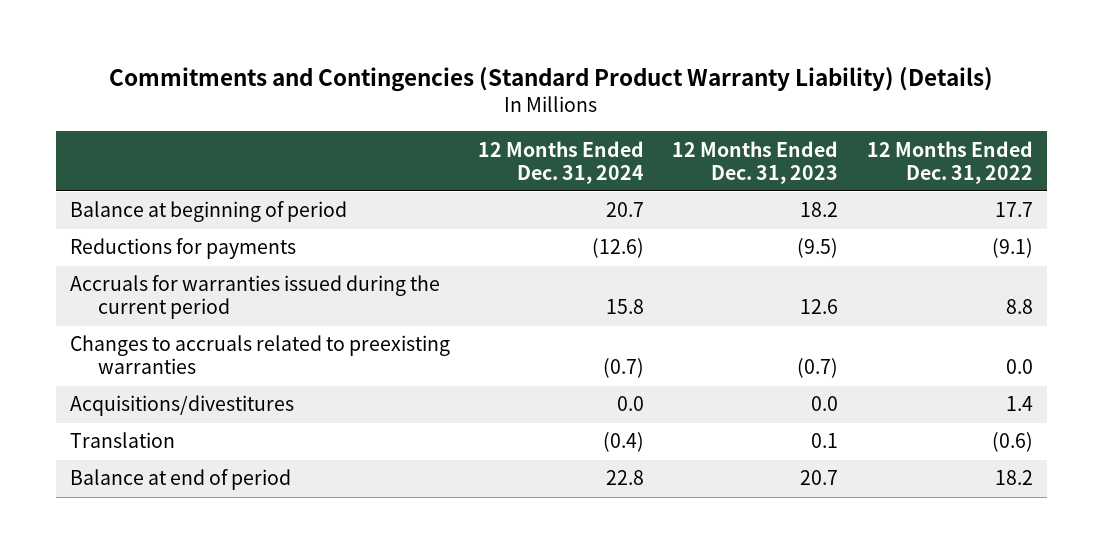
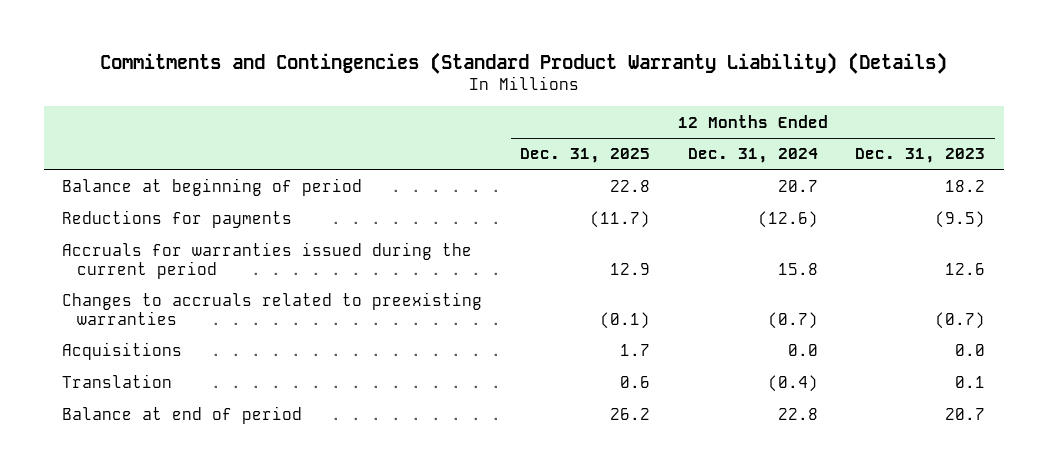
- | 12 Months Ended Dec. 31, 2024 | 12 Months Ended Dec. 31, 2023 | 12 Months Ended Dec. 31, 2022
+ | 12 Months Ended Dec. 31, 2025 | 12 Months Ended Dec. 31, 2024 | 12 Months Ended Dec. 31, 2023
- Acquisitions/divestitures | 0.0 | 0.0 | 1.4
+ Acquisitions | 1.7 | 0.0 | 0.0

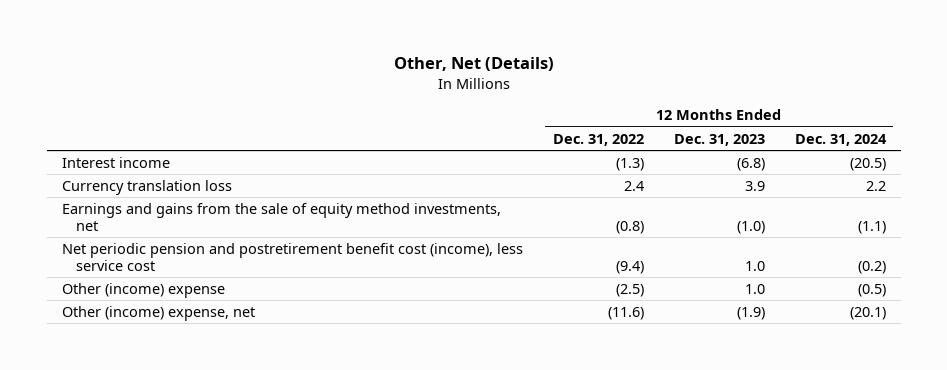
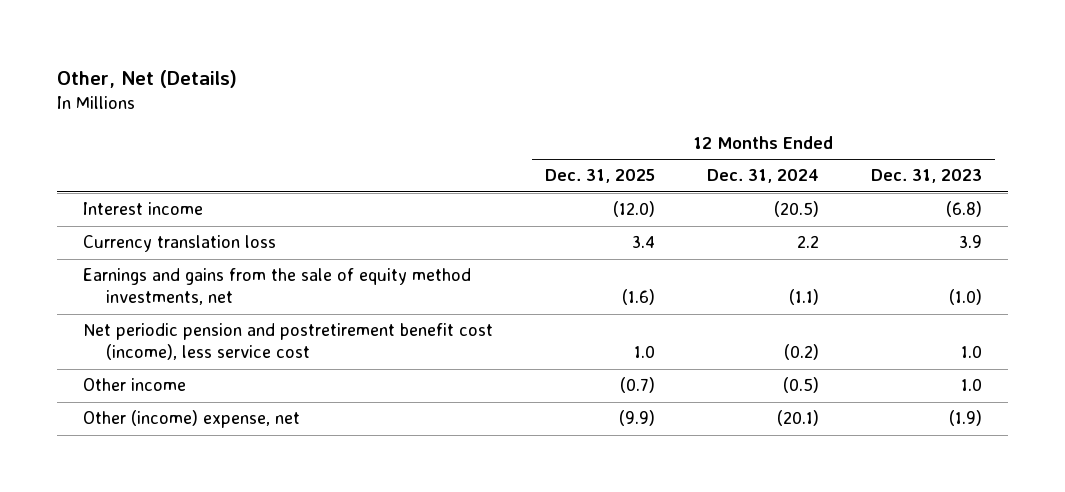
- | 12 Months Ended Dec. 31, 2022 | 12 Months Ended Dec. 31, 2023 | 12 Months Ended Dec. 31, 2024
+ | 12 Months Ended Dec. 31, 2025 | 12 Months Ended Dec. 31, 2024 | 12 Months Ended Dec. 31, 2023
- Other (income) expense | (2.5) | 1.0 | (0.5)
+ Other income | (0.7) | (0.5) | 1.0

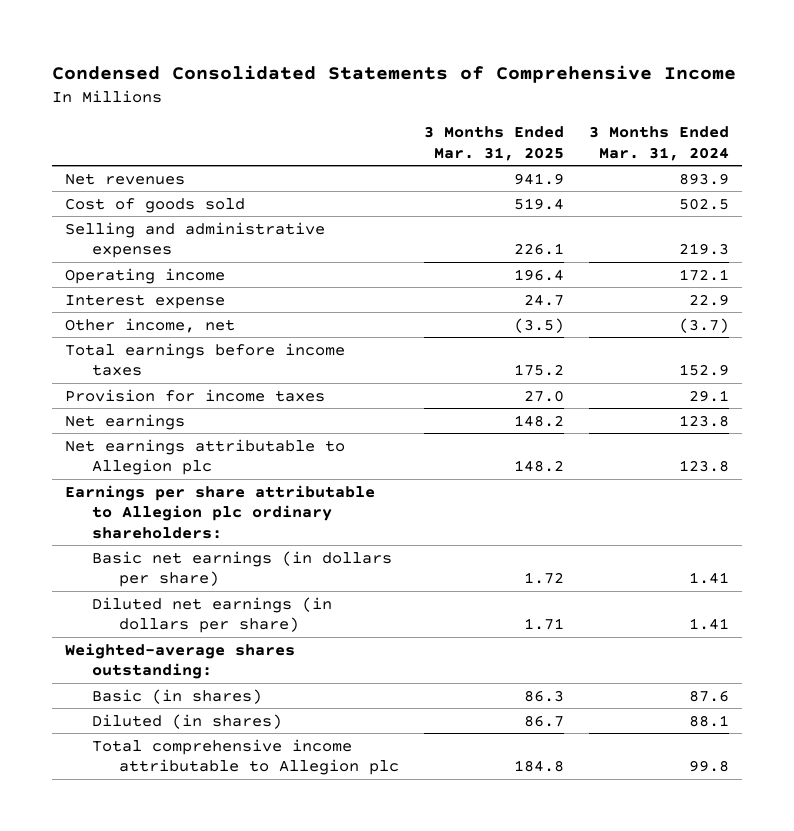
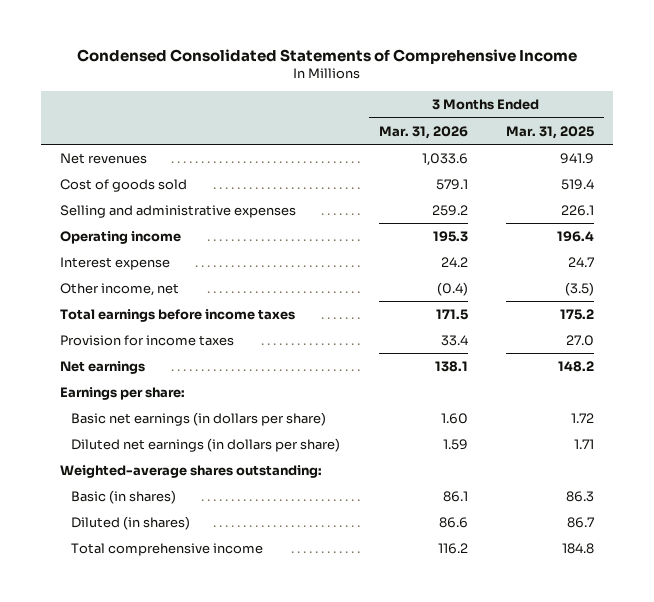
- | 3 Months Ended Mar. 31, 2025 | 3 Months Ended Mar. 31, 2024
+ | 3 Months Ended Mar. 31, 2026 | 3 Months Ended Mar. 31, 2025
- Net earnings attributable to Allegion plc | 148.2 | 123.8
- Earnings per share attributable to Allegion plc ordinary shareholders:
+ Earnings per share:
- Total comprehensive income attributable to Allegion plc | 184.8 | 99.8
+ Total comprehensive income | 116.2 | 184.8

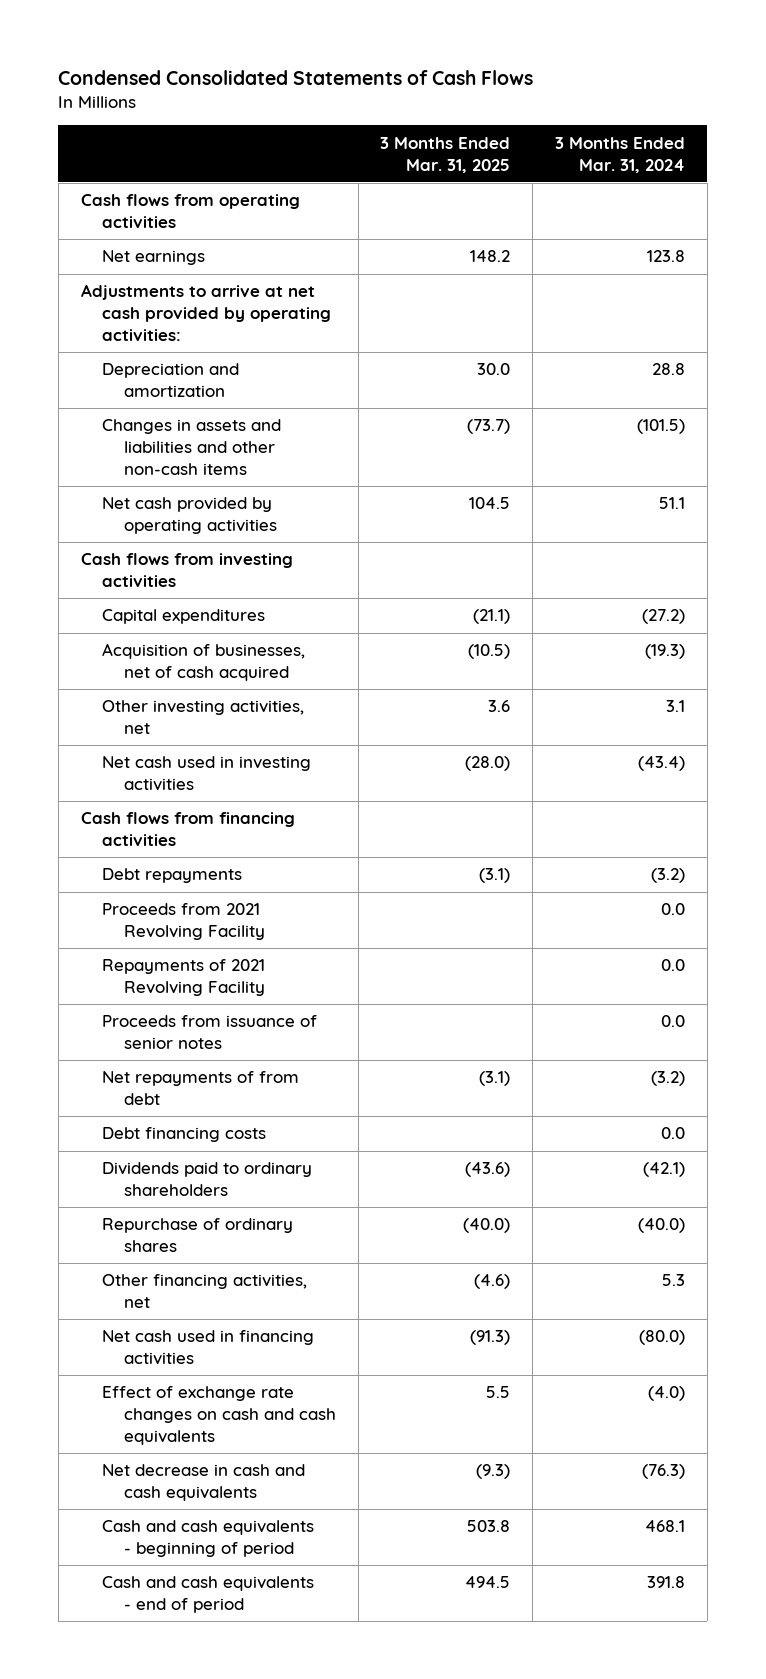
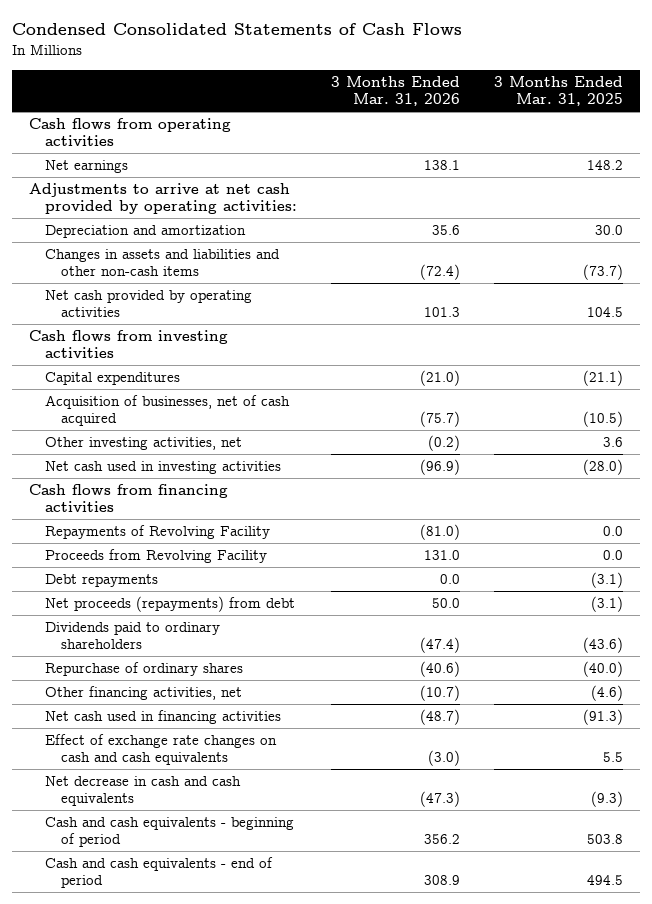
- | 3 Months Ended Mar. 31, 2025 | 3 Months Ended Mar. 31, 2024
+ | 3 Months Ended Mar. 31, 2026 | 3 Months Ended Mar. 31, 2025
+ Repayments of Revolving Facility | (81.0) | 0.0
+ Proceeds from Revolving Facility | 131.0 | 0.0
- Proceeds from 2021 Revolving Facility | | 0.0
- Repayments of 2021 Revolving Facility | | 0.0
- Proceeds from issuance of senior notes | | 0.0
- Net repayments of from debt | (3.1) | (3.2)
- Debt financing costs | | 0.0
+ Net proceeds (repayments) from debt | 50.0 | (3.1)

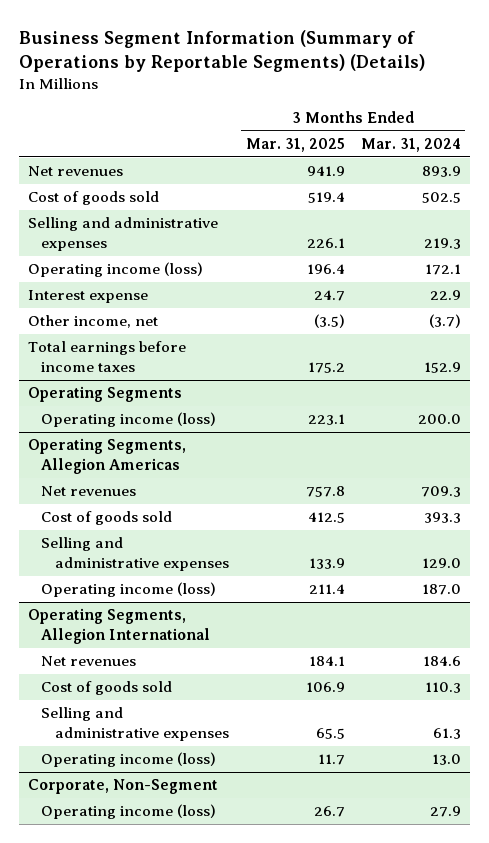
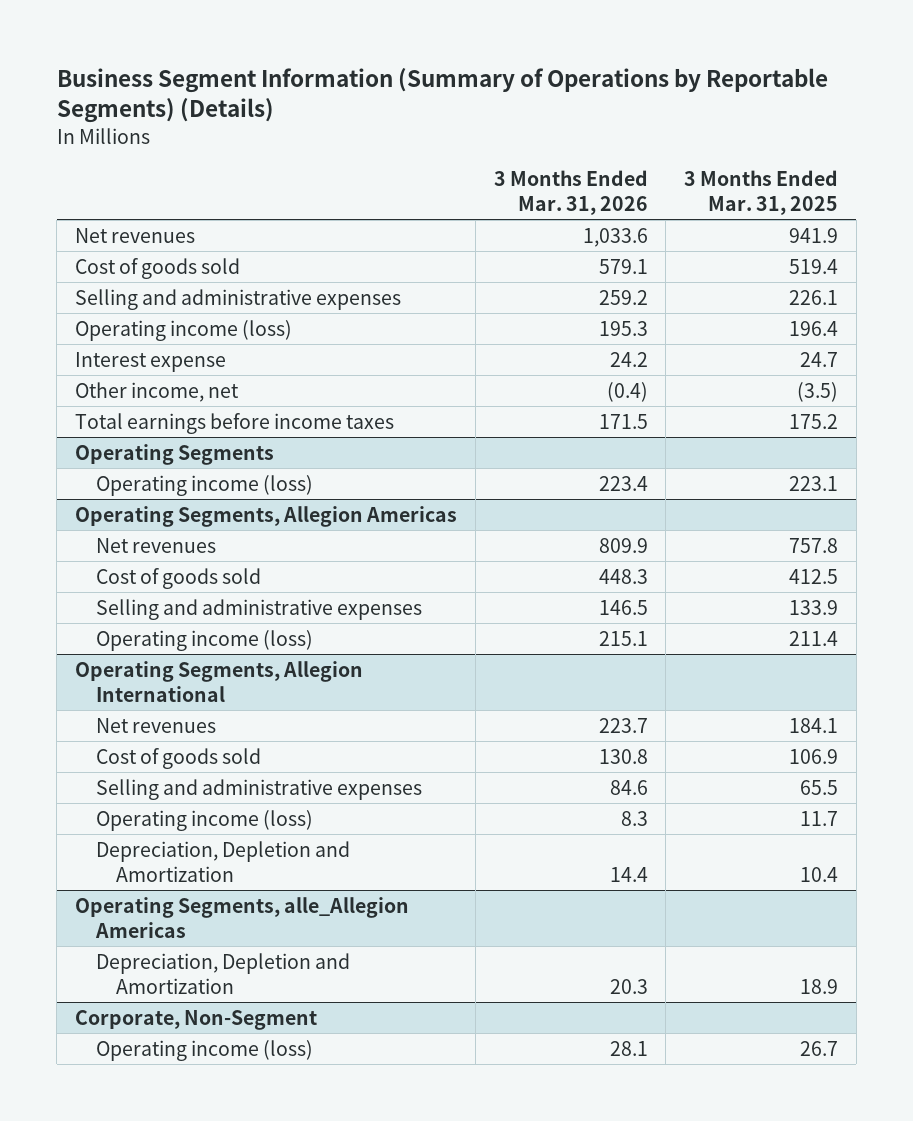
- | 3 Months Ended Mar. 31, 2025 | 3 Months Ended Mar. 31, 2024
+ | 3 Months Ended Mar. 31, 2026 | 3 Months Ended Mar. 31, 2025
@ Operating Segments, Allegion International
+ Depreciation, Depletion and Amortization | 14.4 | 10.4
+ Operating Segments, alle_Allegion Americas
+ Depreciation, Depletion and Amortization | 20.3 | 18.9

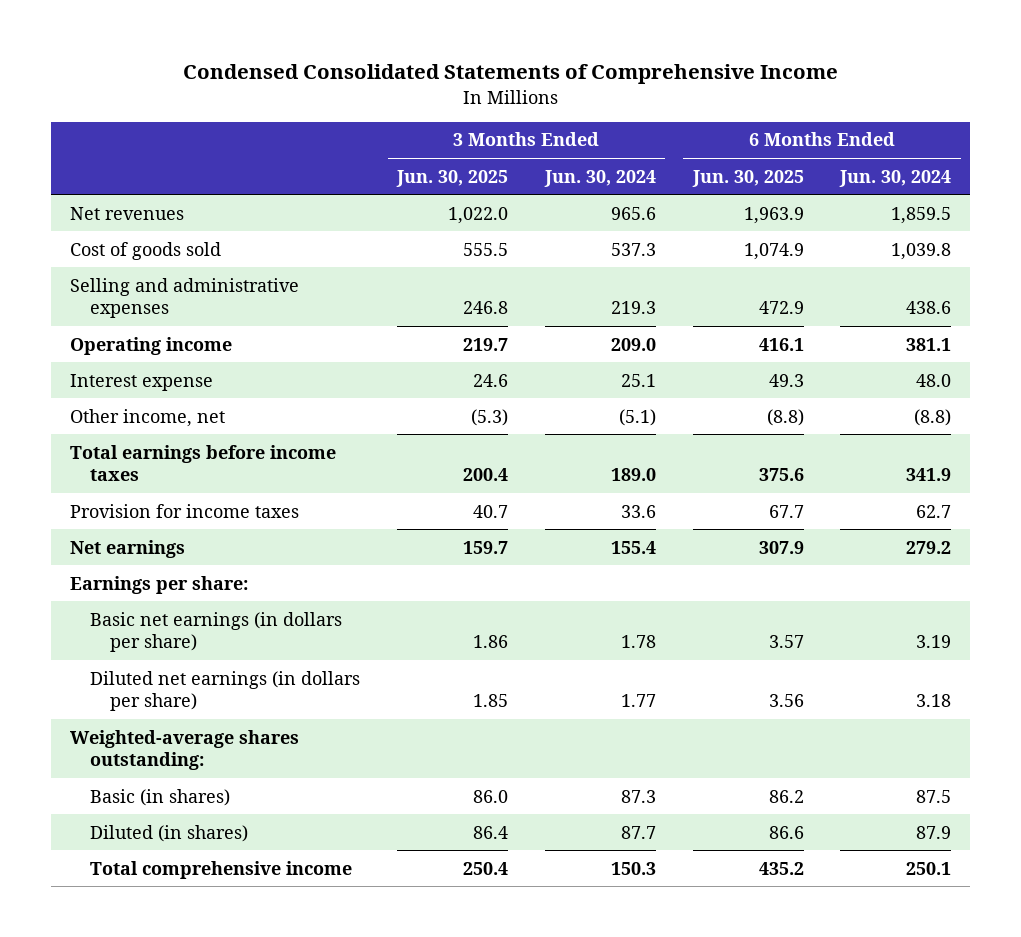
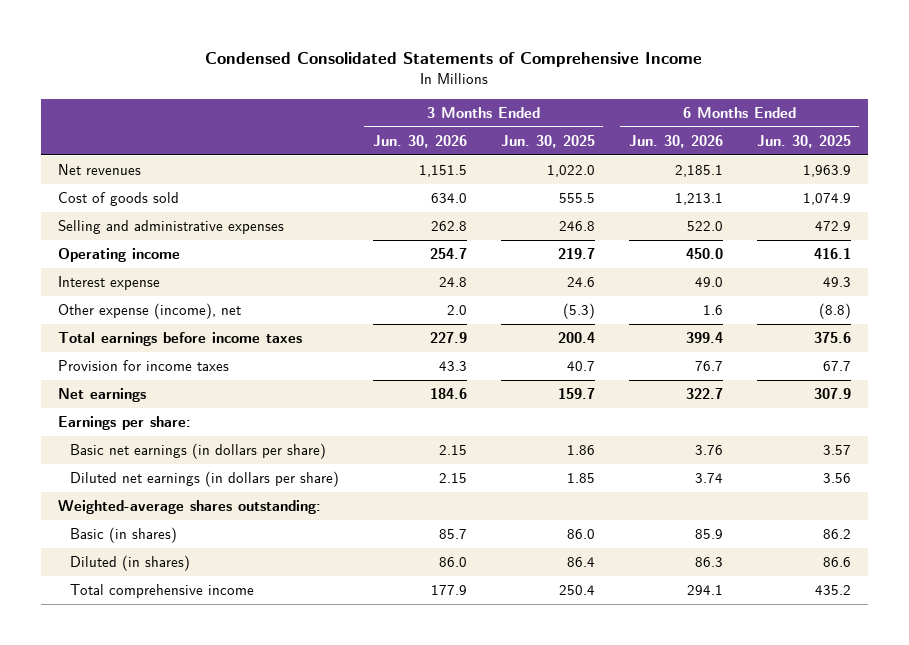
- | 3 Months Ended Jun. 30, 2025 | 3 Months Ended Jun. 30, 2024 | 6 Months Ended Jun. 30, 2025 | 6 Months Ended Jun. 30, 2024
+ | 3 Months Ended Jun. 30, 2026 | 3 Months Ended Jun. 30, 2025 | 6 Months Ended Jun. 30, 2026 | 6 Months Ended Jun. 30, 2025
- Other income, net | (5.3) | (5.1) | (8.8) | (8.8)
+ Other expense (income), net | 2.0 | (5.3) | 1.6 | (8.8)

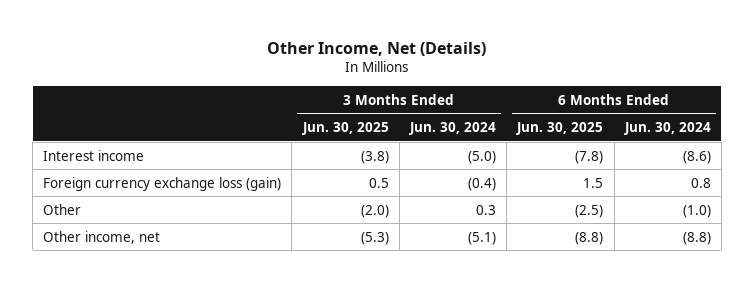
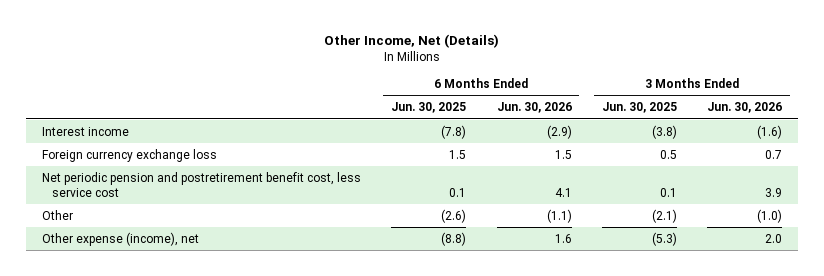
- | 3 Months Ended Jun. 30, 2025 | 3 Months Ended Jun. 30, 2024 | 6 Months Ended Jun. 30, 2025 | 6 Months Ended Jun. 30, 2024
+ | 6 Months Ended Jun. 30, 2025 | 6 Months Ended Jun. 30, 2026 | 3 Months Ended Jun. 30, 2025 | 3 Months Ended Jun. 30, 2026
- Foreign currency exchange loss (gain) | 0.5 | (0.4) | 1.5 | 0.8
- Other | (2.0) | 0.3 | (2.5) | (1.0)
- Other income, net | (5.3) | (5.1) | (8.8) | (8.8)
+ Foreign currency exchange loss | 1.5 | 1.5 | 0.5 | 0.7
+ Net periodic pension and postretirement benefit cost, less service cost | 0.1 | 4.1 | 0.1 | 3.9
+ Other | (2.6) | (1.1) | (2.1) | (1.0)
+ Other expense (income), net | (8.8) | 1.6 | (5.3) | 2.0

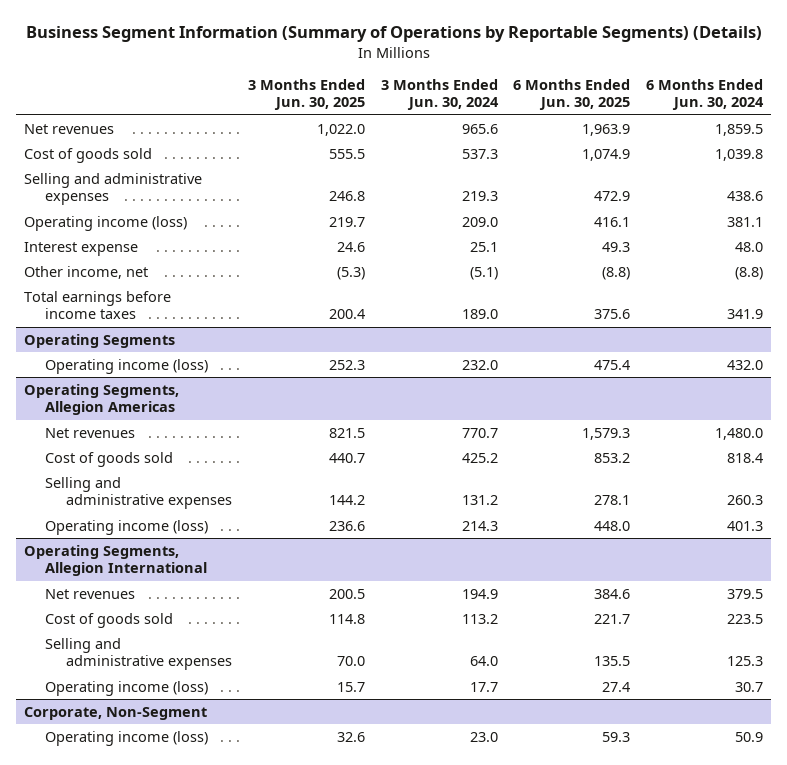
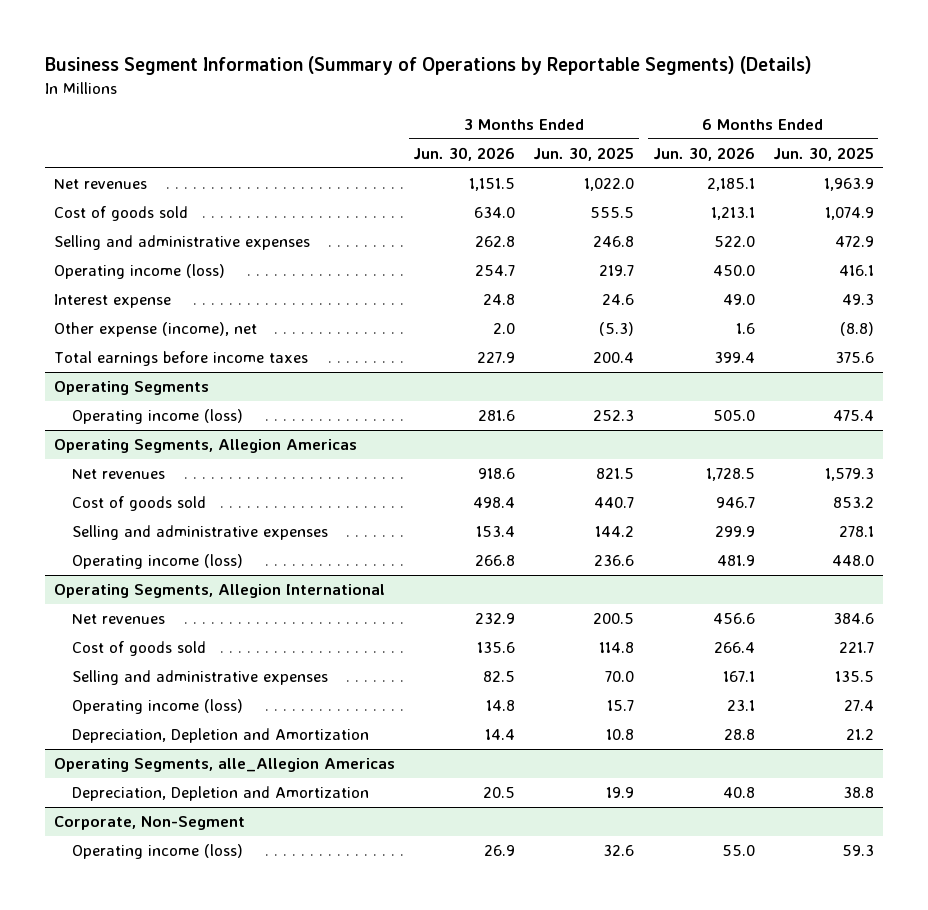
- | 3 Months Ended Jun. 30, 2025 | 3 Months Ended Jun. 30, 2024 | 6 Months Ended Jun. 30, 2025 | 6 Months Ended Jun. 30, 2024
+ | 3 Months Ended Jun. 30, 2026 | 3 Months Ended Jun. 30, 2025 | 6 Months Ended Jun. 30, 2026 | 6 Months Ended Jun. 30, 2025
- Other income, net | (5.3) | (5.1) | (8.8) | (8.8)
+ Other expense (income), net | 2.0 | (5.3) | 1.6 | (8.8)
@ Operating Segments, Allegion International
+ Depreciation, Depletion and Amortization | 14.4 | 10.8 | 28.8 | 21.2
+ Operating Segments, alle_Allegion Americas
+ Depreciation, Depletion and Amortization | 20.5 | 19.9 | 40.8 | 38.8

